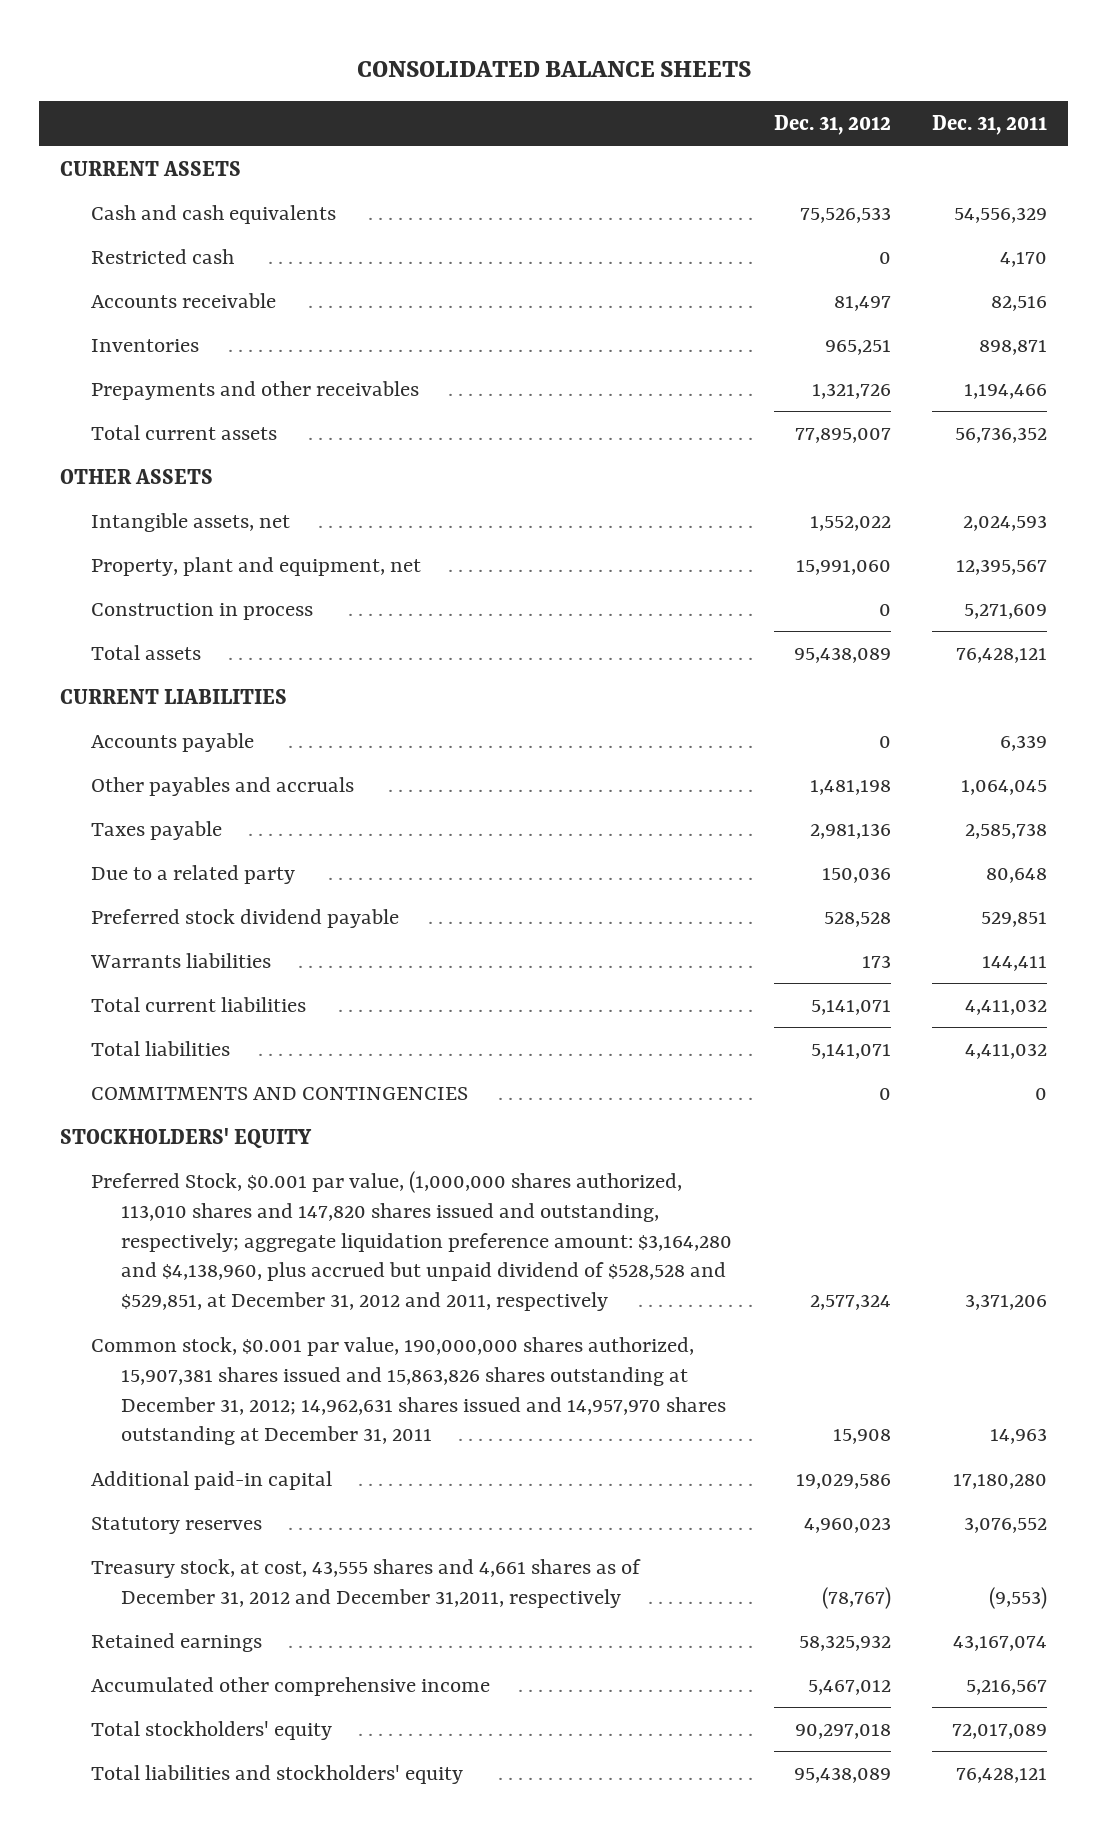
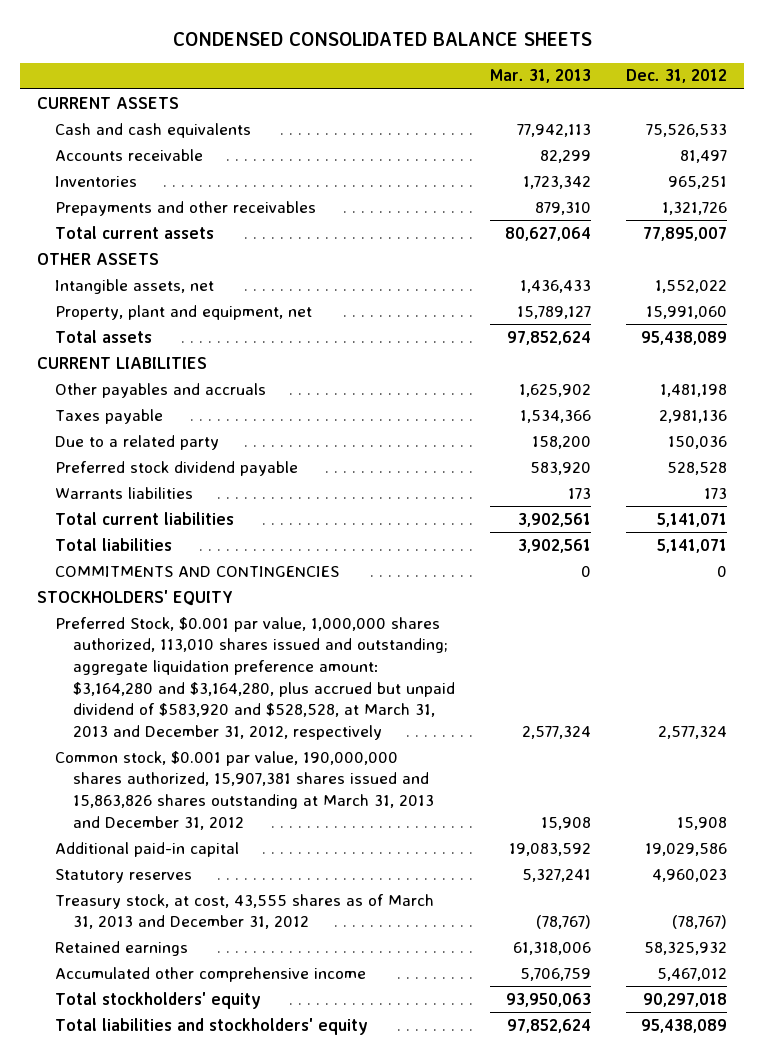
- CONSOLIDATED BALANCE SHEETS
+ CONDENSED CONSOLIDATED BALANCE SHEETS
- | Dec. 31, 2012 | Dec. 31, 2011
+ | Mar. 31, 2013 | Dec. 31, 2012
- Restricted cash | 0 | 4,170
- Construction in process | 0 | 5,271,609
- Accounts payable | 0 | 6,339
- Preferred Stock, $0.001 par value, (1,000,000 shares authorized, 113,010 shares and 147,820 shares issued and outstanding, respectively; aggregate liquidation preference amount: $3,164,280 and $4,138,960, plus accrued but unpaid dividend of $528,528 and $529,851, at December 31, 2012 and 2011, respectively | 2,577,324 | 3,371,206
- Common stock, $0.001 par value, 190,000,000 shares authorized, 15,907,381 shares issued and 15,863,826 shares outstanding at December 31, 2012; 14,962,631 shares issued and 14,957,970 shares outstanding at December 31, 2011 | 15,908 | 14,963
+ Preferred Stock, $0.001 par value, 1,000,000 shares authorized, 113,010 shares issued and outstanding; aggregate liquidation preference amount: $3,164,280 and $3,164,280, plus accrued but unpaid dividend of $583,920 and $528,528, at March 31, 2013 and December 31, 2012, respectively | 2,577,324 | 2,577,324
+ Common stock, $0.001 par value, 190,000,000 shares authorized, 15,907,381 shares issued and 15,863,826 shares outstanding at March 31, 2013 and December 31, 2012 | 15,908 | 15,908
- Treasury stock, at cost, 43,555 shares and 4,661 shares as of December 31, 2012 and December 31,2011, respectively | (78,767) | (9,553)
+ Treasury stock, at cost, 43,555 shares as of March 31, 2013 and December 31, 2012 | (78,767) | (78,767)

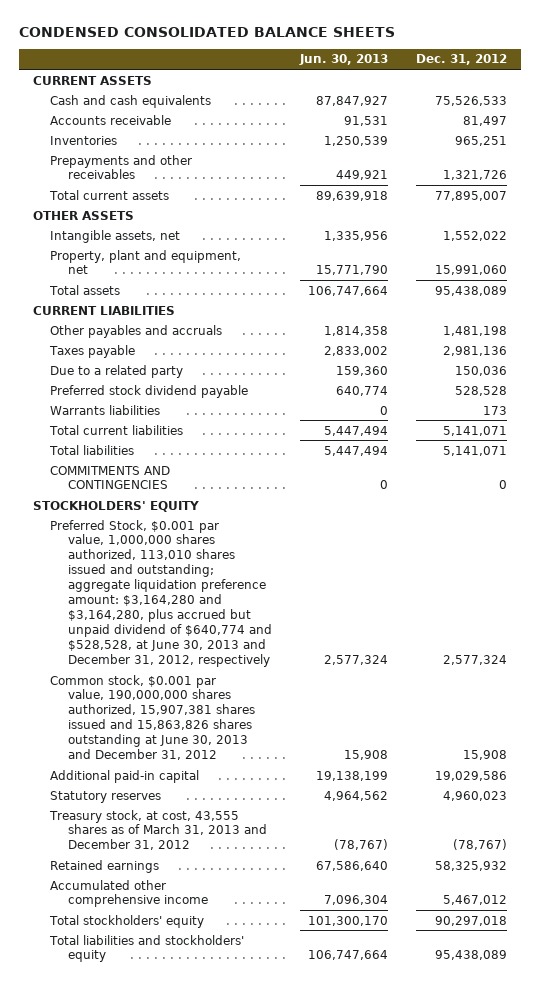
- | Mar. 31, 2013 | Dec. 31, 2012
+ | Jun. 30, 2013 | Dec. 31, 2012
- Preferred Stock, $0.001 par value, 1,000,000 shares authorized, 113,010 shares issued and outstanding; aggregate liquidation preference amount: $3,164,280 and $3,164,280, plus accrued but unpaid dividend of $583,920 and $528,528, at March 31, 2013 and December 31, 2012, respectively | 2,577,324 | 2,577,324
- Common stock, $0.001 par value, 190,000,000 shares authorized, 15,907,381 shares issued and 15,863,826 shares outstanding at March 31, 2013 and December 31, 2012 | 15,908 | 15,908
+ Preferred Stock, $0.001 par value, 1,000,000 shares authorized, 113,010 shares issued and outstanding; aggregate liquidation preference amount: $3,164,280 and $3,164,280, plus accrued but unpaid dividend of $640,774 and $528,528, at June 30, 2013 and December 31, 2012, respectively | 2,577,324 | 2,577,324
+ Common stock, $0.001 par value, 190,000,000 shares authorized, 15,907,381 shares issued and 15,863,826 shares outstanding at June 30, 2013 and December 31, 2012 | 15,908 | 15,908

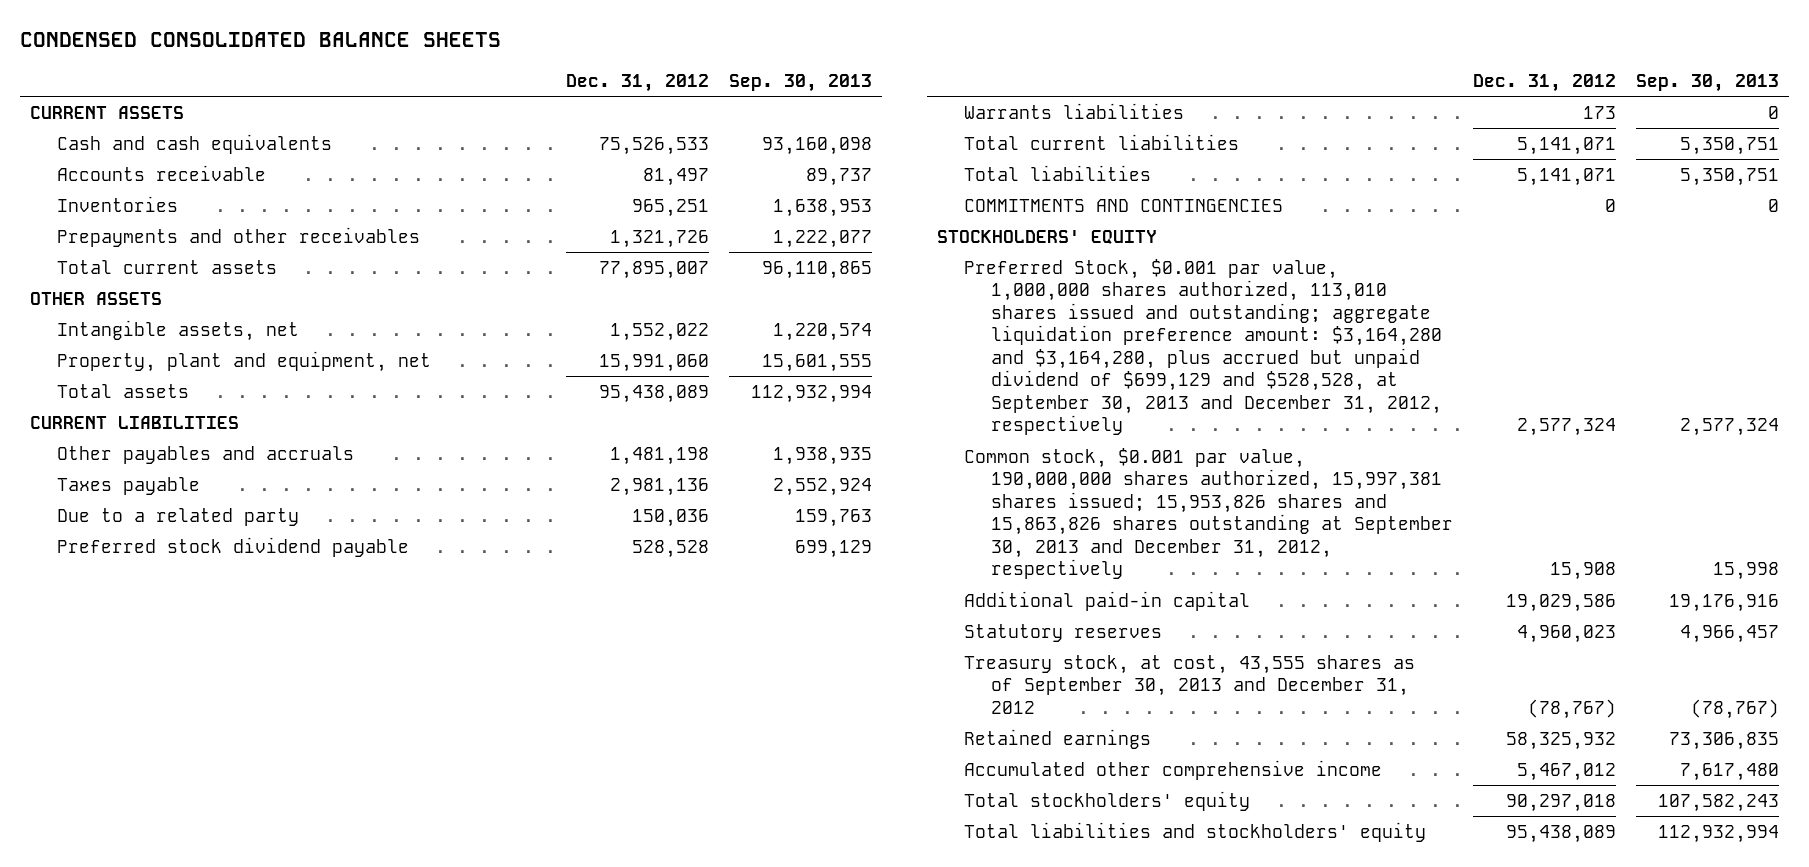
- | Jun. 30, 2013 | Dec. 31, 2012
+ | Dec. 31, 2012 | Sep. 30, 2013
- Preferred Stock, $0.001 par value, 1,000,000 shares authorized, 113,010 shares issued and outstanding; aggregate liquidation preference amount: $3,164,280 and $3,164,280, plus accrued but unpaid dividend of $640,774 and $528,528, at June 30, 2013 and December 31, 2012, respectively | 2,577,324 | 2,577,324
- Common stock, $0.001 par value, 190,000,000 shares authorized, 15,907,381 shares issued and 15,863,826 shares outstanding at June 30, 2013 and December 31, 2012 | 15,908 | 15,908
+ Preferred Stock, $0.001 par value, 1,000,000 shares authorized, 113,010 shares issued and outstanding; aggregate liquidation preference amount: $3,164,280 and $3,164,280, plus accrued but unpaid dividend of $699,129 and $528,528, at September 30, 2013 and December 31, 2012, respectively | 2,577,324 | 2,577,324
+ Common stock, $0.001 par value, 190,000,000 shares authorized, 15,997,381 shares issued; 15,953,826 shares and 15,863,826 shares outstanding at September 30, 2013 and December 31, 2012, respectively | 15,908 | 15,998
- Treasury stock, at cost, 43,555 shares as of March 31, 2013 and December 31, 2012 | (78,767) | (78,767)
+ Treasury stock, at cost, 43,555 shares as of September 30, 2013 and December 31, 2012 | (78,767) | (78,767)

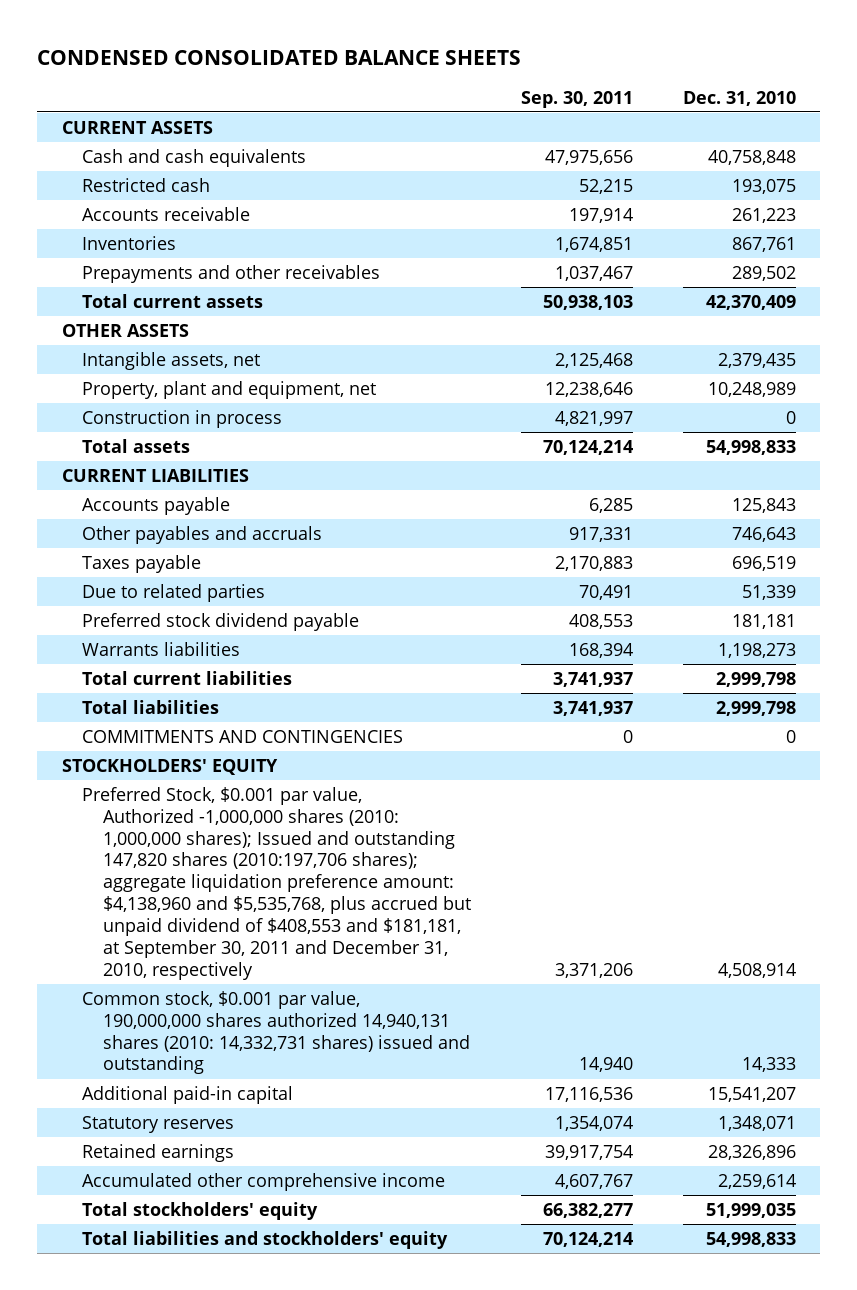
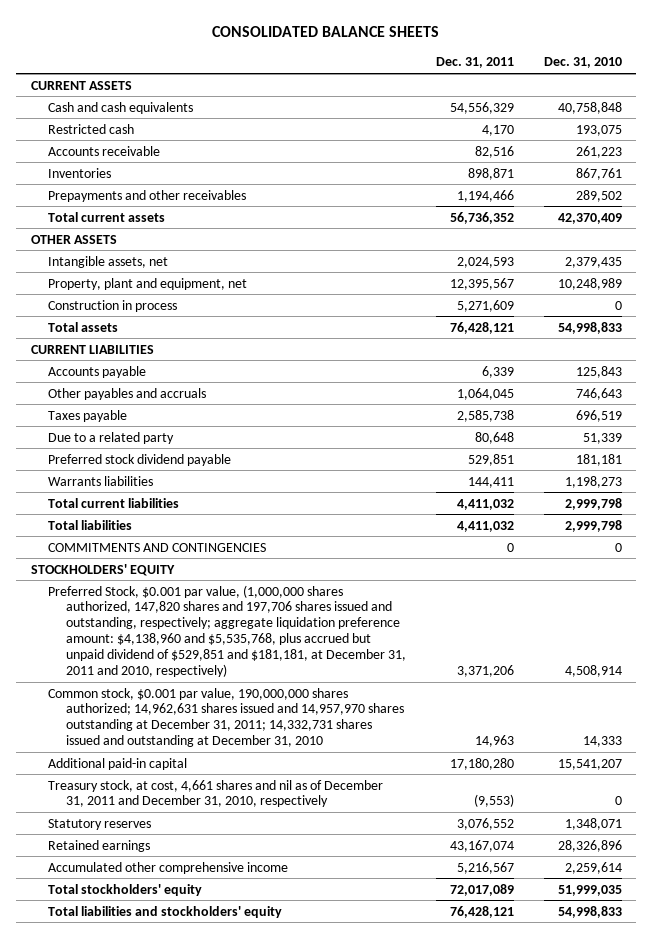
- CONDENSED CONSOLIDATED BALANCE SHEETS
+ CONSOLIDATED BALANCE SHEETS
- | Sep. 30, 2011 | Dec. 31, 2010
+ | Dec. 31, 2011 | Dec. 31, 2010
- Due to related parties | 70,491 | 51,339
+ Due to a related party | 80,648 | 51,339
- Preferred Stock, $0.001 par value, Authorized -1,000,000 shares (2010: 1,000,000 shares); Issued and outstanding 147,820 shares (2010:197,706 shares); aggregate liquidation preference amount: $4,138,960 and $5,535,768, plus accrued but unpaid dividend of $408,553 and $181,181, at September 30, 2011 and December 31, 2010, respectively | 3,371,206 | 4,508,914
- Common stock, $0.001 par value, 190,000,000 shares authorized 14,940,131 shares (2010: 14,332,731 shares) issued and outstanding | 14,940 | 14,333
+ Preferred Stock, $0.001 par value, (1,000,000 shares authorized, 147,820 shares and 197,706 shares issued and outstanding, respectively; aggregate liquidation preference amount: $4,138,960 and $5,535,768, plus accrued but unpaid dividend of $529,851 and $181,181, at December 31, 2011 and 2010, respectively) | 3,371,206 | 4,508,914
+ Common stock, $0.001 par value, 190,000,000 shares authorized; 14,962,631 shares issued and 14,957,970 shares outstanding at December 31, 2011; 14,332,731 shares issued and outstanding at December 31, 2010 | 14,963 | 14,333
+ Treasury stock, at cost, 4,661 shares and nil as of December 31, 2011 and December 31, 2010, respectively | (9,553) | 0

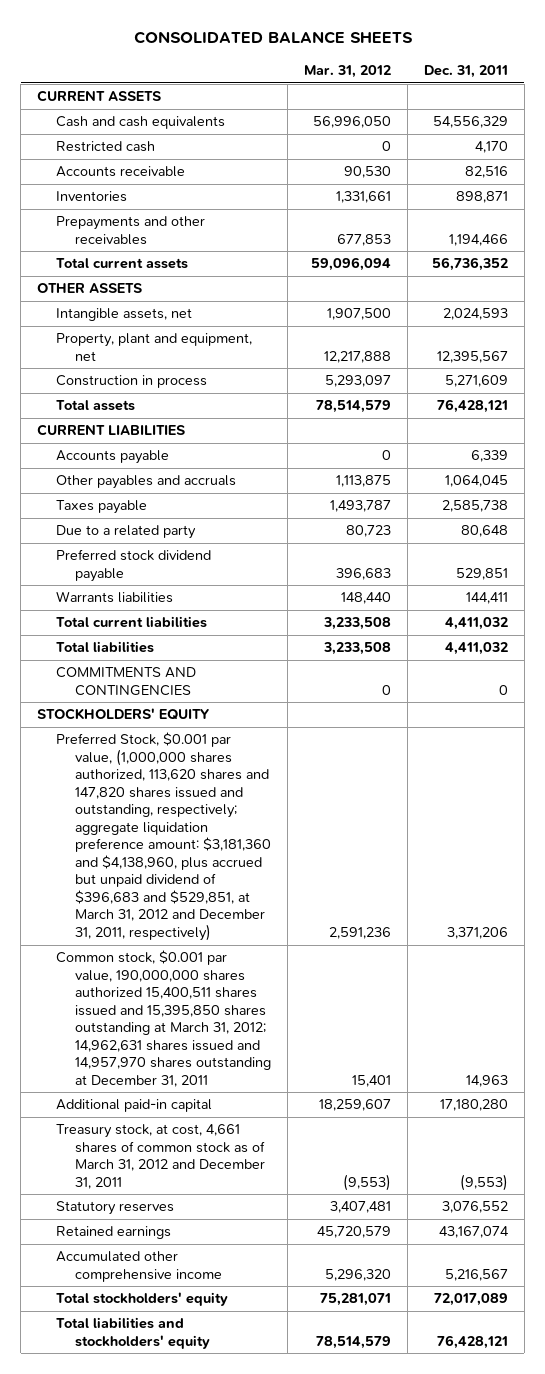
- | Dec. 31, 2011 | Dec. 31, 2010
+ | Mar. 31, 2012 | Dec. 31, 2011
- Preferred Stock, $0.001 par value, (1,000,000 shares authorized, 147,820 shares and 197,706 shares issued and outstanding, respectively; aggregate liquidation preference amount: $4,138,960 and $5,535,768, plus accrued but unpaid dividend of $529,851 and $181,181, at December 31, 2011 and 2010, respectively) | 3,371,206 | 4,508,914
- Common stock, $0.001 par value, 190,000,000 shares authorized; 14,962,631 shares issued and 14,957,970 shares outstanding at December 31, 2011; 14,332,731 shares issued and outstanding at December 31, 2010 | 14,963 | 14,333
+ Preferred Stock, $0.001 par value, (1,000,000 shares authorized, 113,620 shares and 147,820 shares issued and outstanding, respectively; aggregate liquidation preference amount: $3,181,360 and $4,138,960, plus accrued but unpaid dividend of $396,683 and $529,851, at March 31, 2012 and December 31, 2011, respectively) | 2,591,236 | 3,371,206
+ Common stock, $0.001 par value, 190,000,000 shares authorized 15,400,511 shares issued and 15,395,850 shares outstanding at March 31, 2012; 14,962,631 shares issued and 14,957,970 shares outstanding at December 31, 2011 | 15,401 | 14,963
- Treasury stock, at cost, 4,661 shares and nil as of December 31, 2011 and December 31, 2010, respectively | (9,553) | 0
+ Treasury stock, at cost, 4,661 shares of common stock as of March 31, 2012 and December 31, 2011 | (9,553) | (9,553)

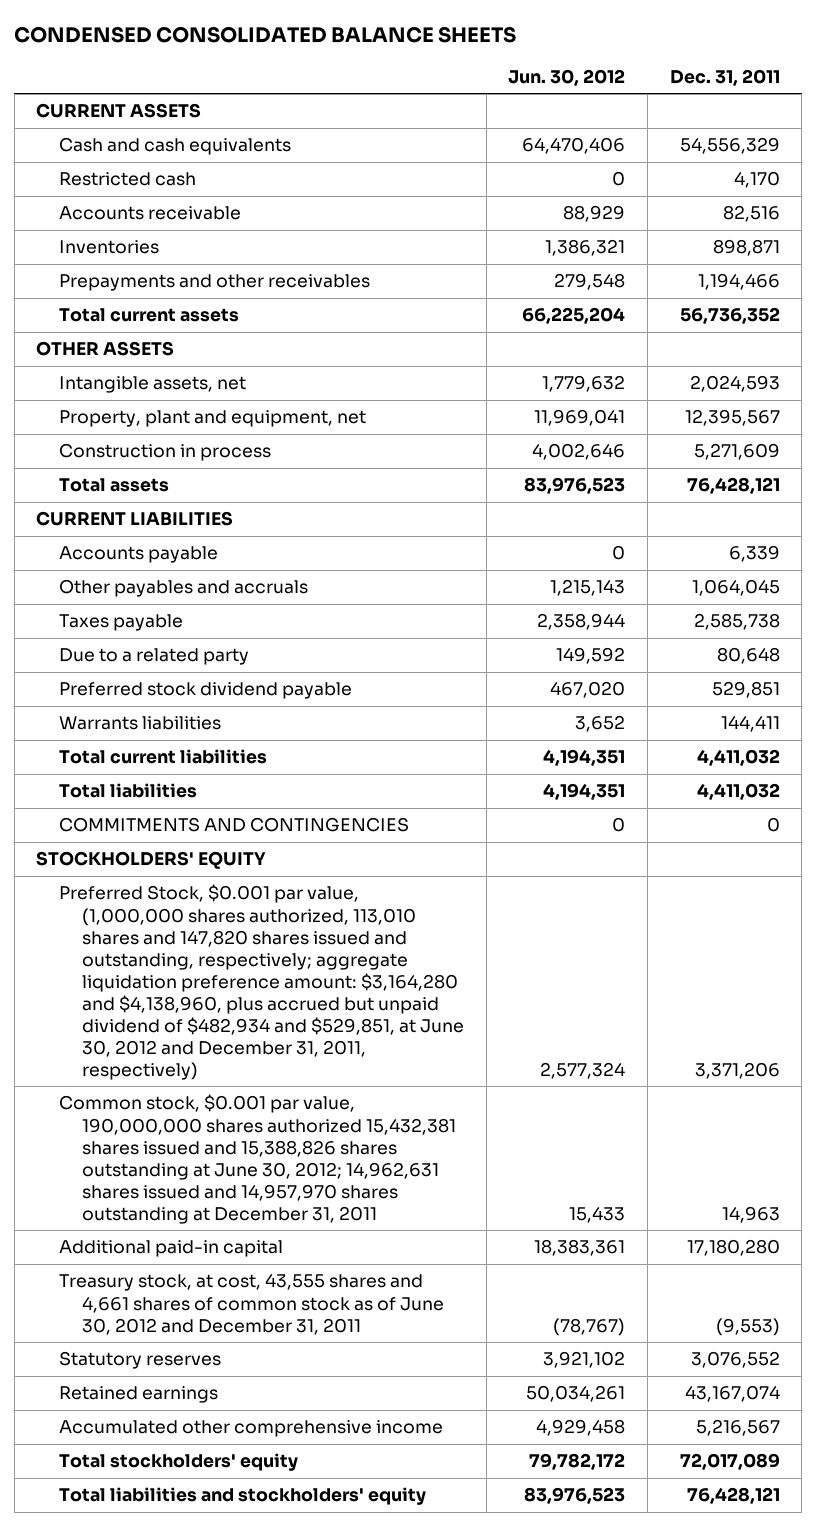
- CONSOLIDATED BALANCE SHEETS
+ CONDENSED CONSOLIDATED BALANCE SHEETS
- | Mar. 31, 2012 | Dec. 31, 2011
+ | Jun. 30, 2012 | Dec. 31, 2011
- Preferred Stock, $0.001 par value, (1,000,000 shares authorized, 113,620 shares and 147,820 shares issued and outstanding, respectively; aggregate liquidation preference amount: $3,181,360 and $4,138,960, plus accrued but unpaid dividend of $396,683 and $529,851, at March 31, 2012 and December 31, 2011, respectively) | 2,591,236 | 3,371,206
- Common stock, $0.001 par value, 190,000,000 shares authorized 15,400,511 shares issued and 15,395,850 shares outstanding at March 31, 2012; 14,962,631 shares issued and 14,957,970 shares outstanding at December 31, 2011 | 15,401 | 14,963
+ Preferred Stock, $0.001 par value, (1,000,000 shares authorized, 113,010 shares and 147,820 shares issued and outstanding, respectively; aggregate liquidation preference amount: $3,164,280 and $4,138,960, plus accrued but unpaid dividend of $482,934 and $529,851, at June 30, 2012 and December 31, 2011, respectively) | 2,577,324 | 3,371,206
+ Common stock, $0.001 par value, 190,000,000 shares authorized 15,432,381 shares issued and 15,388,826 shares outstanding at June 30, 2012; 14,962,631 shares issued and 14,957,970 shares outstanding at December 31, 2011 | 15,433 | 14,963
- Treasury stock, at cost, 4,661 shares of common stock as of March 31, 2012 and December 31, 2011 | (9,553) | (9,553)
+ Treasury stock, at cost, 43,555 shares and 4,661 shares of common stock as of June 30, 2012 and December 31, 2011 | (78,767) | (9,553)

